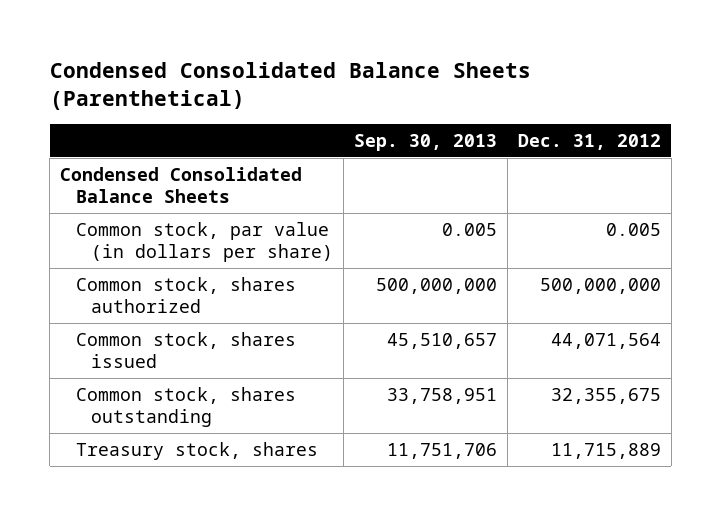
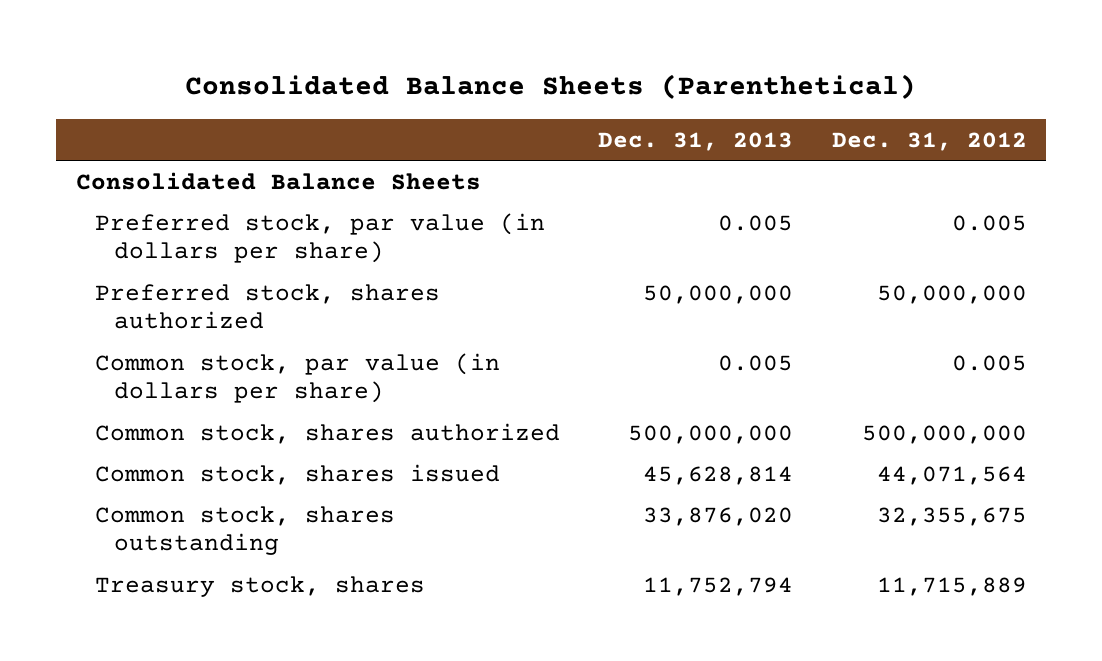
- Condensed Consolidated Balance Sheets (Parenthetical)
+ Consolidated Balance Sheets (Parenthetical)
- | Sep. 30, 2013 | Dec. 31, 2012
+ | Dec. 31, 2013 | Dec. 31, 2012
- Condensed Consolidated Balance Sheets
+ Consolidated Balance Sheets
+ Preferred stock, par value (in dollars per share) | 0.005 | 0.005
+ Preferred stock, shares authorized | 50,000,000 | 50,000,000

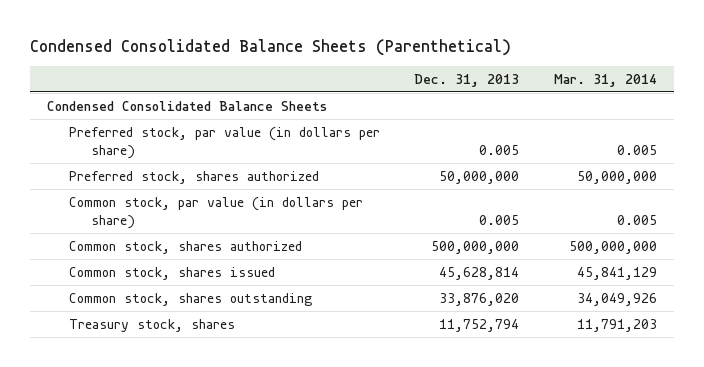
- Consolidated Balance Sheets (Parenthetical)
+ Condensed Consolidated Balance Sheets (Parenthetical)
- | Dec. 31, 2013 | Dec. 31, 2012
+ | Dec. 31, 2013 | Mar. 31, 2014
- Consolidated Balance Sheets
+ Condensed Consolidated Balance Sheets

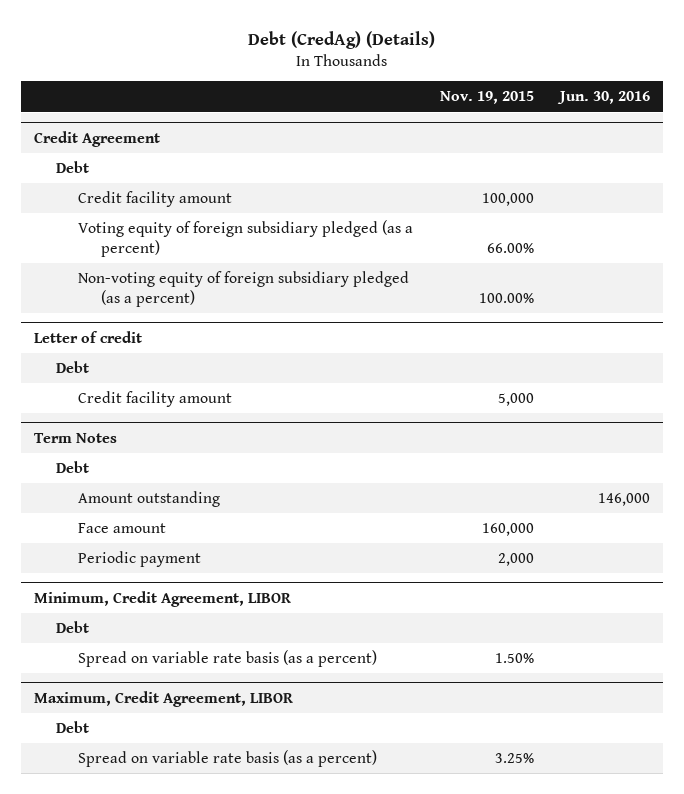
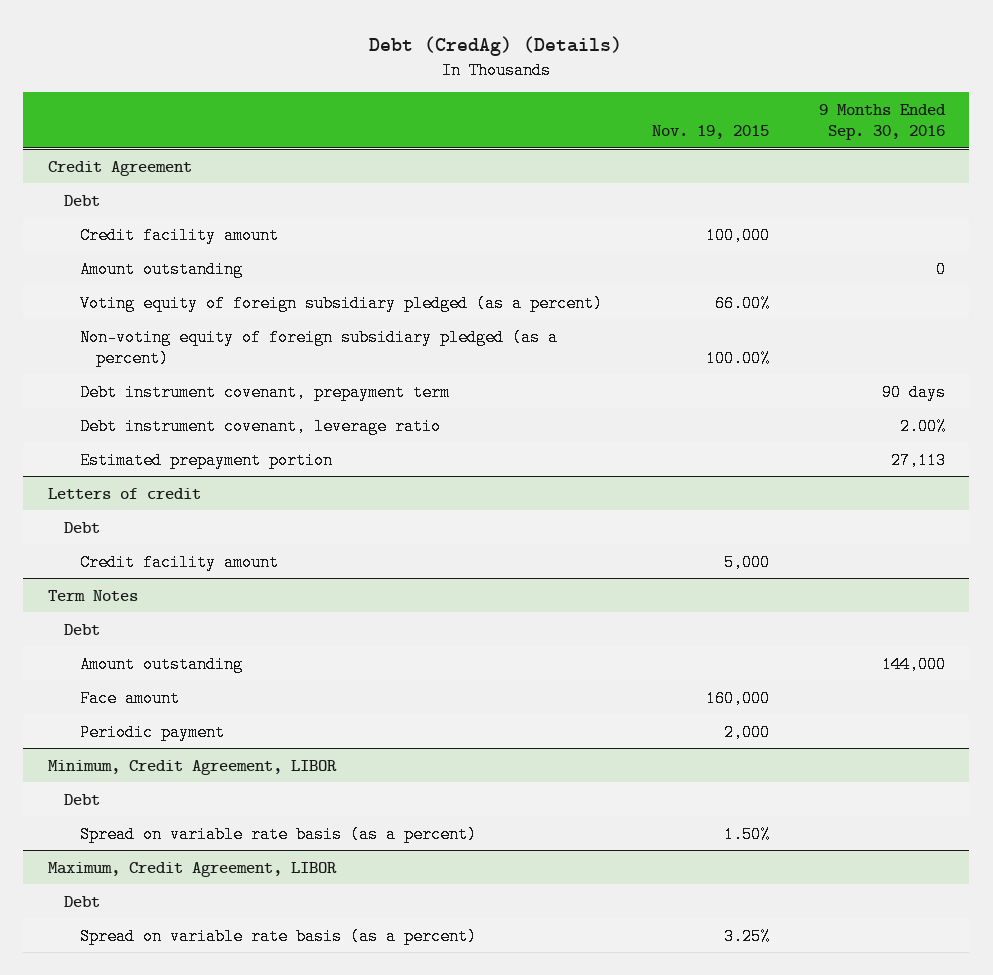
- | Nov. 19, 2015 | Jun. 30, 2016
+ | Nov. 19, 2015 | 9 Months Ended Sep. 30, 2016
@ Credit Agreement
+ Amount outstanding | | 0
- Letter of credit
@ Credit Agreement
+ Debt instrument covenant, prepayment term | | 90 days
+ Debt instrument covenant, leverage ratio | | 2.00%
+ Estimated prepayment portion | | 27,113
+ Letters of credit

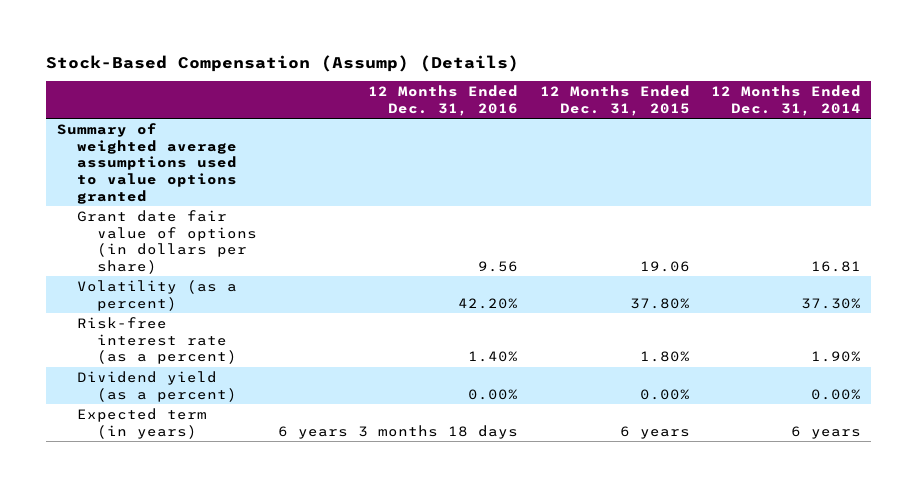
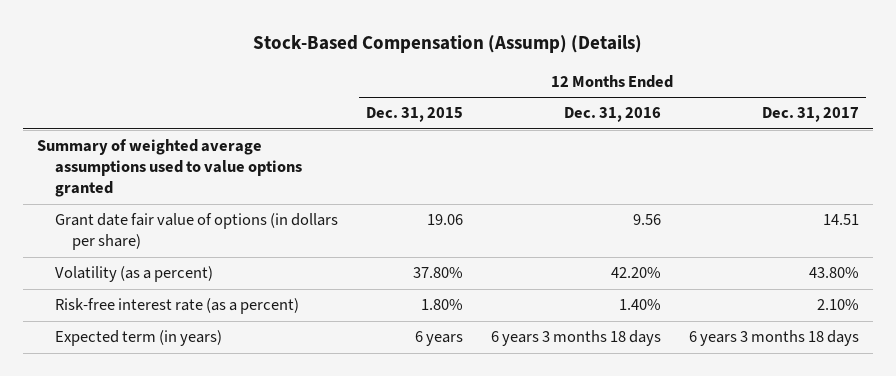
- | 12 Months Ended Dec. 31, 2016 | 12 Months Ended Dec. 31, 2015 | 12 Months Ended Dec. 31, 2014
+ | 12 Months Ended Dec. 31, 2015 | 12 Months Ended Dec. 31, 2016 | 12 Months Ended Dec. 31, 2017
- Dividend yield (as a percent) | 0.00% | 0.00% | 0.00%

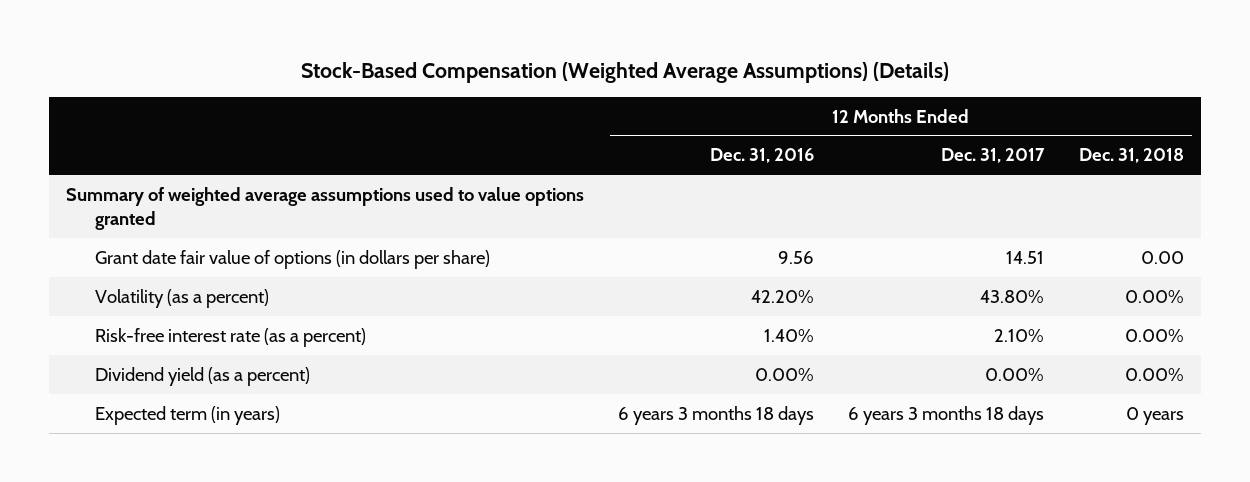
- Stock-Based Compensation (Assump) (Details)
+ Stock-Based Compensation (Weighted Average Assumptions) (Details)
- | 12 Months Ended Dec. 31, 2015 | 12 Months Ended Dec. 31, 2016 | 12 Months Ended Dec. 31, 2017
+ | 12 Months Ended Dec. 31, 2016 | 12 Months Ended Dec. 31, 2017 | 12 Months Ended Dec. 31, 2018
+ Dividend yield (as a percent) | 0.00% | 0.00% | 0.00%

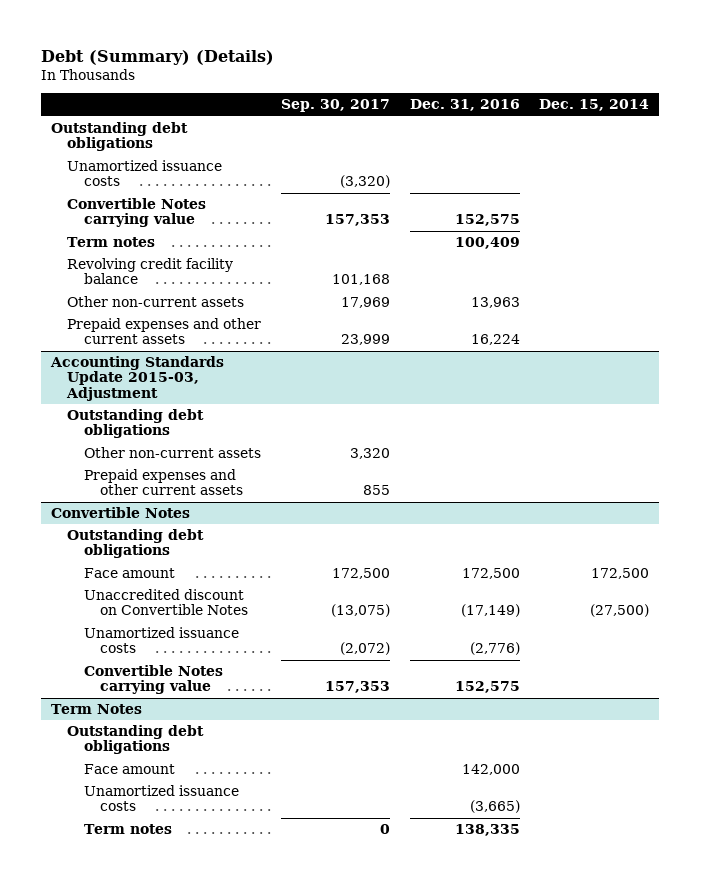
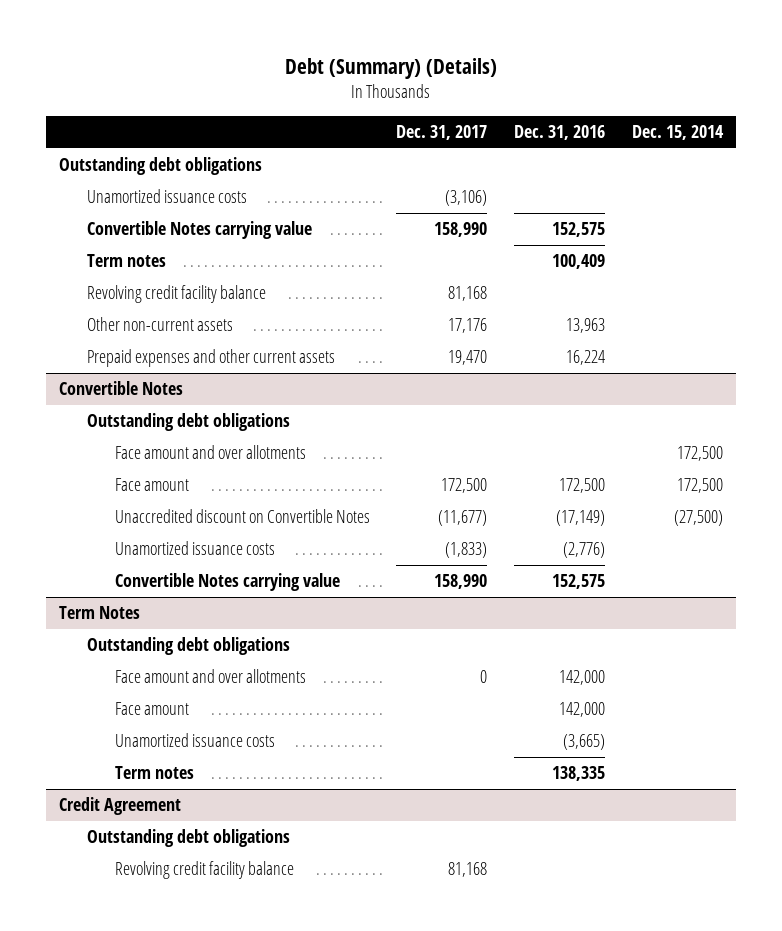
- | Sep. 30, 2017 | Dec. 31, 2016 | Dec. 15, 2014
+ | Dec. 31, 2017 | Dec. 31, 2016 | Dec. 15, 2014
- Accounting Standards Update 2015-03, Adjustment
- Outstanding debt obligations
- Other non-current assets | 3,320 | |
- Prepaid expenses and other current assets | 855 | |
@ Convertible Notes
+ Face amount and over allotments | | | 172,500
@ Term Notes
+ Face amount and over allotments | 0 | 142,000 |
+ Credit Agreement
+ Outstanding debt obligations
+ Revolving credit facility balance | 81,168 | |

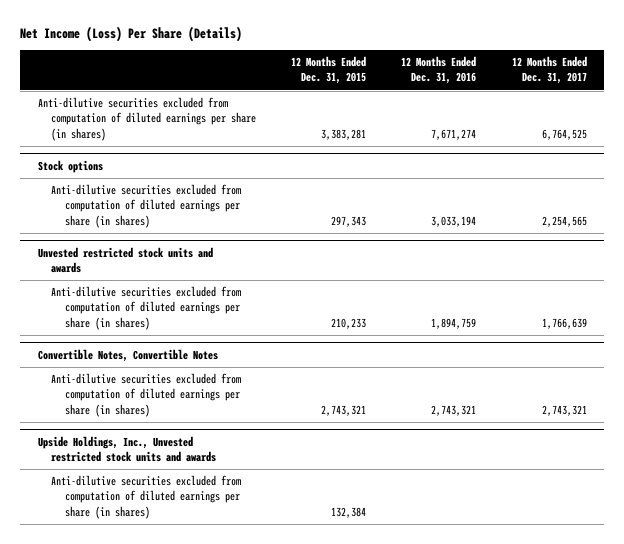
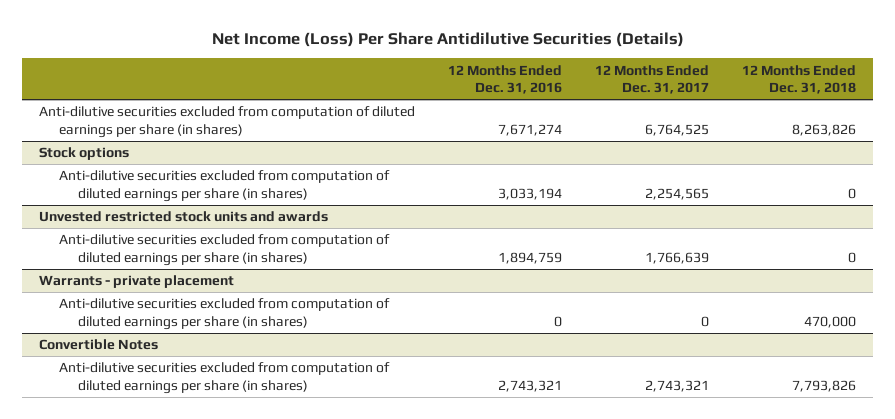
- Net Income (Loss) Per Share (Details)
+ Net Income (Loss) Per Share Antidilutive Securities (Details)
- | 12 Months Ended Dec. 31, 2015 | 12 Months Ended Dec. 31, 2016 | 12 Months Ended Dec. 31, 2017
+ | 12 Months Ended Dec. 31, 2016 | 12 Months Ended Dec. 31, 2017 | 12 Months Ended Dec. 31, 2018
- Convertible Notes, Convertible Notes
+ Warrants - private placement
+ Anti-dilutive securities excluded from computation of diluted earnings per share (in shares) | 0 | 0 | 470,000
+ Convertible Notes
- Upside Holdings, Inc., Unvested restricted stock units and awards
- Anti-dilutive securities excluded from computation of diluted earnings per share (in shares) | 132,384 | |

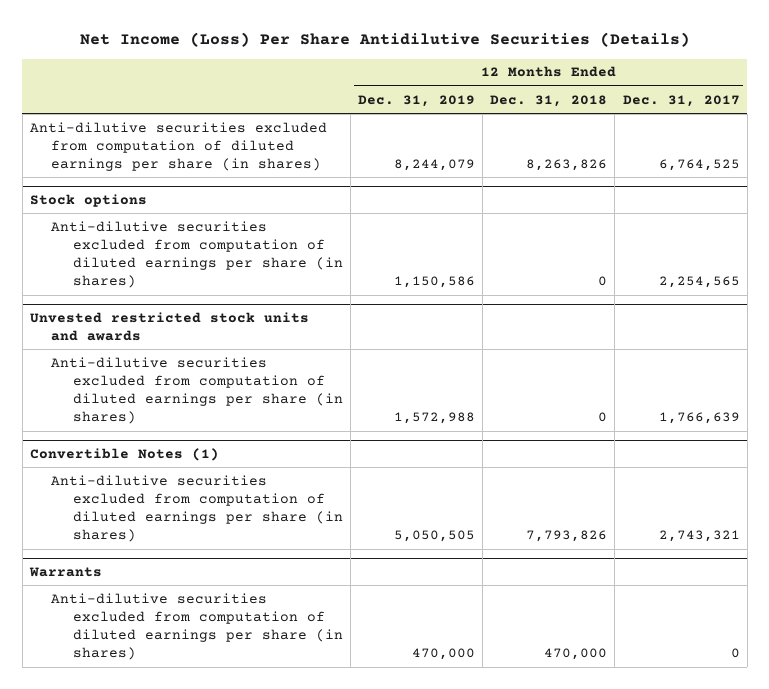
- | 12 Months Ended Dec. 31, 2016 | 12 Months Ended Dec. 31, 2017 | 12 Months Ended Dec. 31, 2018
+ | 12 Months Ended Dec. 31, 2019 | 12 Months Ended Dec. 31, 2018 | 12 Months Ended Dec. 31, 2017
- Warrants - private placement
- Anti-dilutive securities excluded from computation of diluted earnings per share (in shares) | 0 | 0 | 470,000
- Convertible Notes
+ Convertible Notes (1)
+ Warrants
+ Anti-dilutive securities excluded from computation of diluted earnings per share (in shares) | 470,000 | 470,000 | 0

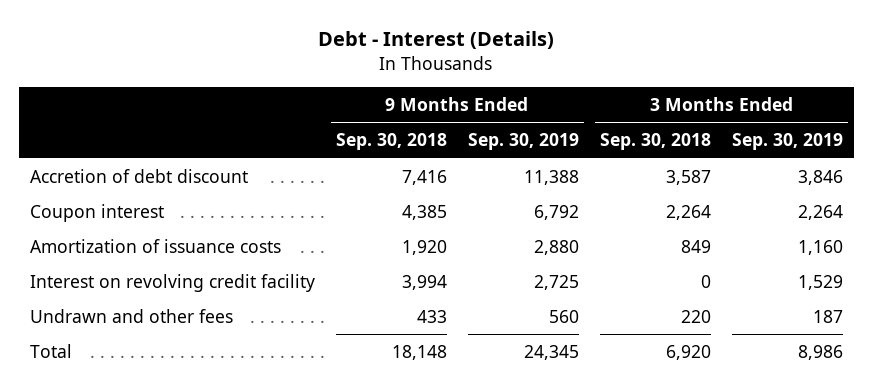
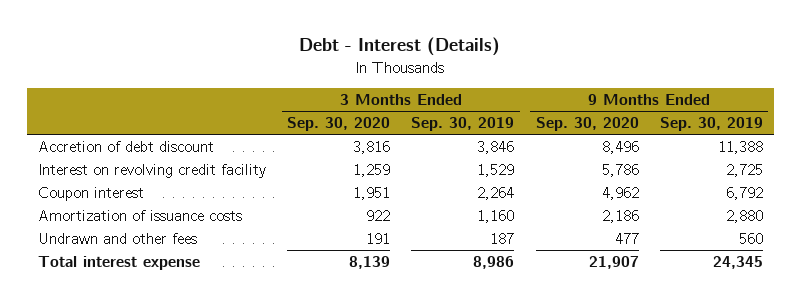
- | 9 Months Ended Sep. 30, 2018 | 9 Months Ended Sep. 30, 2019 | 3 Months Ended Sep. 30, 2018 | 3 Months Ended Sep. 30, 2019
+ | 3 Months Ended Sep. 30, 2020 | 3 Months Ended Sep. 30, 2019 | 9 Months Ended Sep. 30, 2020 | 9 Months Ended Sep. 30, 2019
moved up: Interest on revolving credit facility | 1,259 | 1,529 | 5,786 | 2,725
- Total | 18,148 | 24,345 | 6,920 | 8,986
+ Total interest expense | 8,139 | 8,986 | 21,907 | 24,345

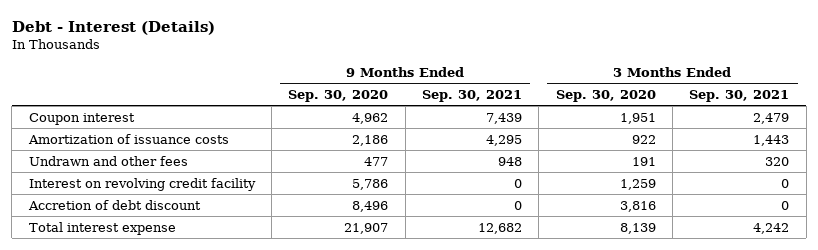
- | 3 Months Ended Sep. 30, 2020 | 3 Months Ended Sep. 30, 2019 | 9 Months Ended Sep. 30, 2020 | 9 Months Ended Sep. 30, 2019
+ | 9 Months Ended Sep. 30, 2020 | 9 Months Ended Sep. 30, 2021 | 3 Months Ended Sep. 30, 2020 | 3 Months Ended Sep. 30, 2021
moved down: Interest on revolving credit facility | 5,786 | 0 | 1,259 | 0
moved down: Accretion of debt discount | 8,496 | 0 | 3,816 | 0

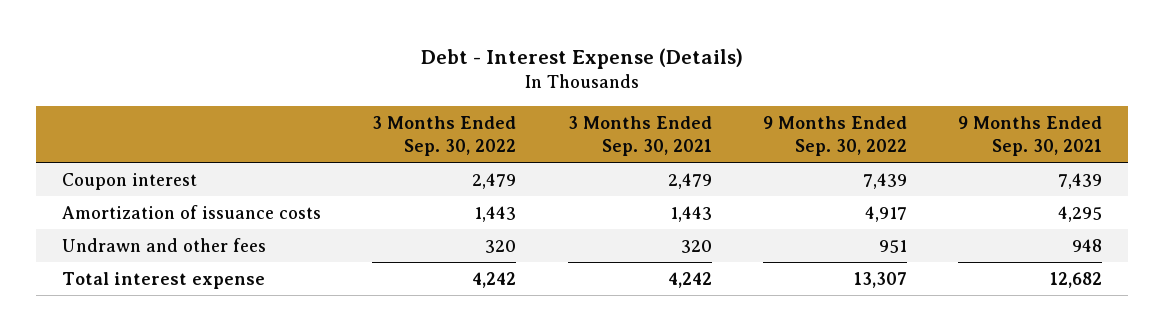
- Debt - Interest (Details)
+ Debt - Interest Expense (Details)
- | 9 Months Ended Sep. 30, 2020 | 9 Months Ended Sep. 30, 2021 | 3 Months Ended Sep. 30, 2020 | 3 Months Ended Sep. 30, 2021
+ | 3 Months Ended Sep. 30, 2022 | 3 Months Ended Sep. 30, 2021 | 9 Months Ended Sep. 30, 2022 | 9 Months Ended Sep. 30, 2021
- Interest on revolving credit facility | 5,786 | 0 | 1,259 | 0
- Accretion of debt discount | 8,496 | 0 | 3,816 | 0

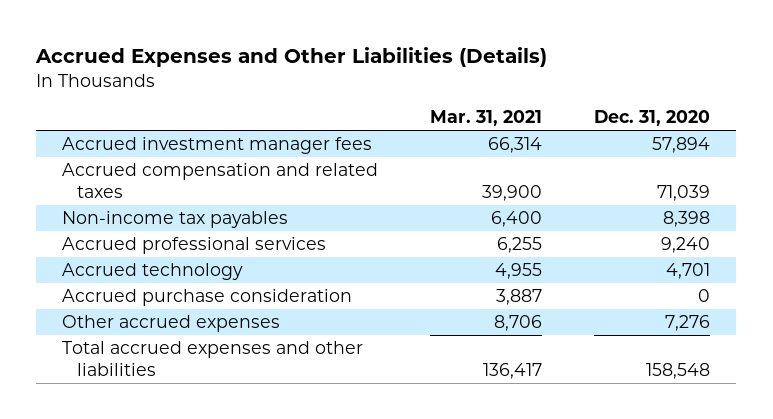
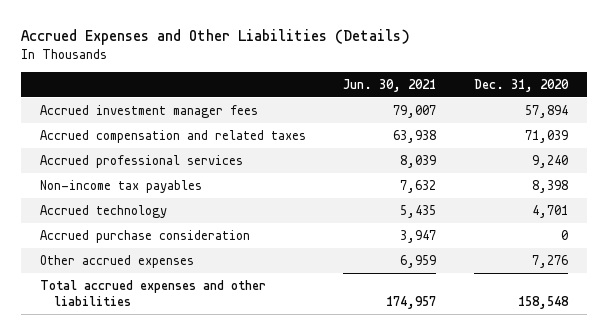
- | Mar. 31, 2021 | Dec. 31, 2020
+ | Jun. 30, 2021 | Dec. 31, 2020
moved down: Non-income tax payables | 7,632 | 8,398

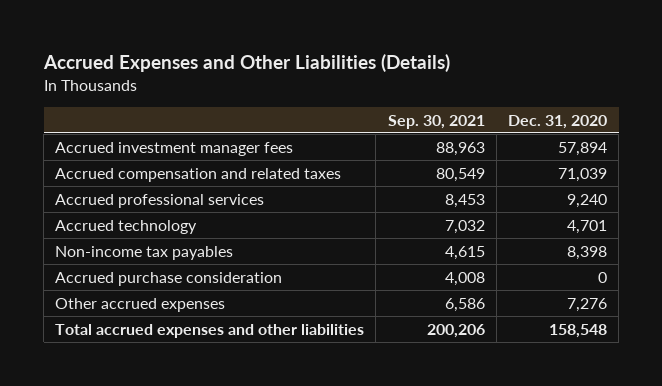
- | Jun. 30, 2021 | Dec. 31, 2020
+ | Sep. 30, 2021 | Dec. 31, 2020
moved down: Non-income tax payables | 4,615 | 8,398

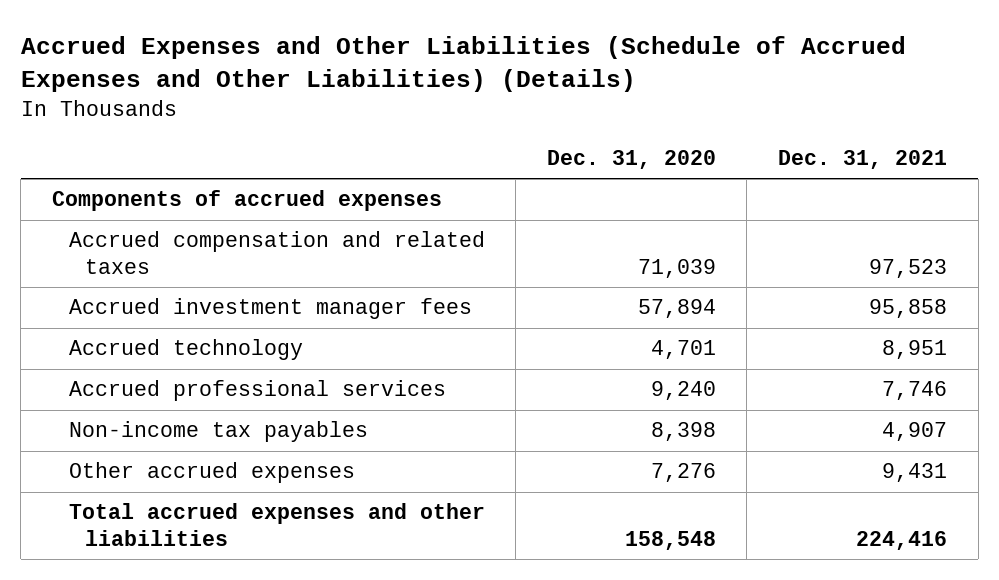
- Accrued Expenses and Other Liabilities (Details)
+ Accrued Expenses and Other Liabilities (Schedule of Accrued Expenses and Other Liabilities) (Details)
- | Sep. 30, 2021 | Dec. 31, 2020
+ | Dec. 31, 2020 | Dec. 31, 2021
+ Components of accrued expenses
moved down: Accrued investment manager fees | 57,894 | 95,858
moved down: Accrued professional services | 9,240 | 7,746
- Accrued purchase consideration | 4,008 | 0

